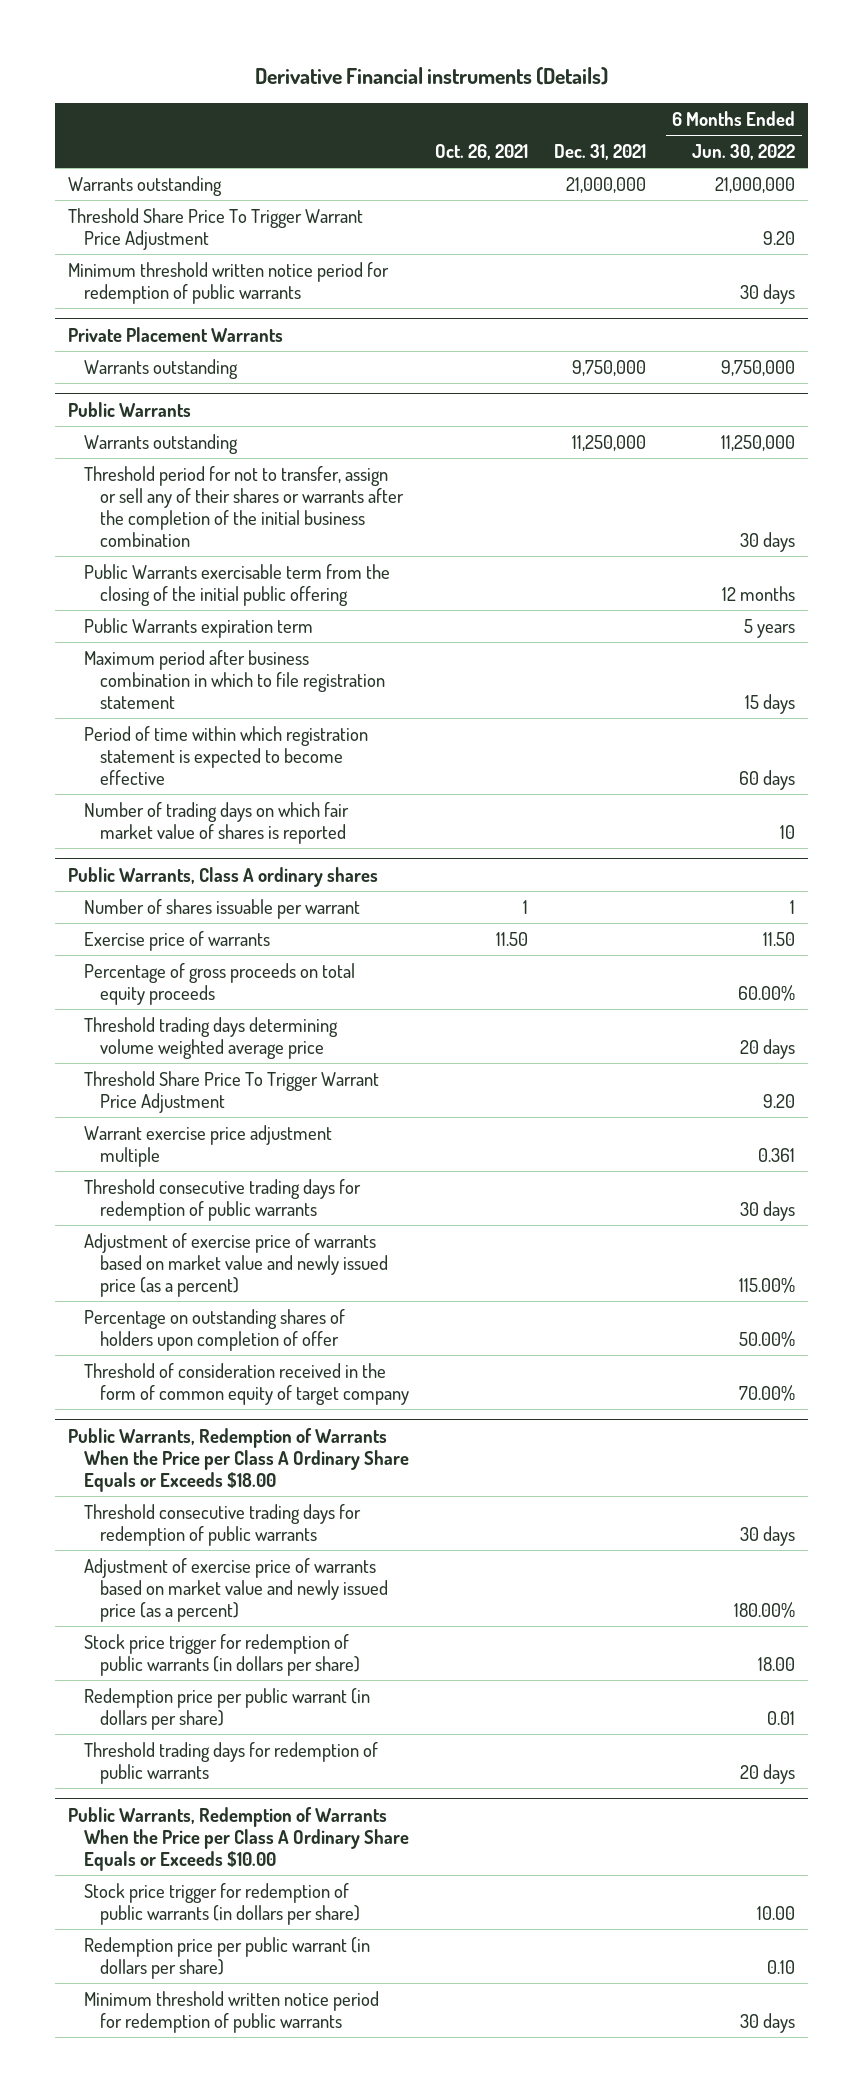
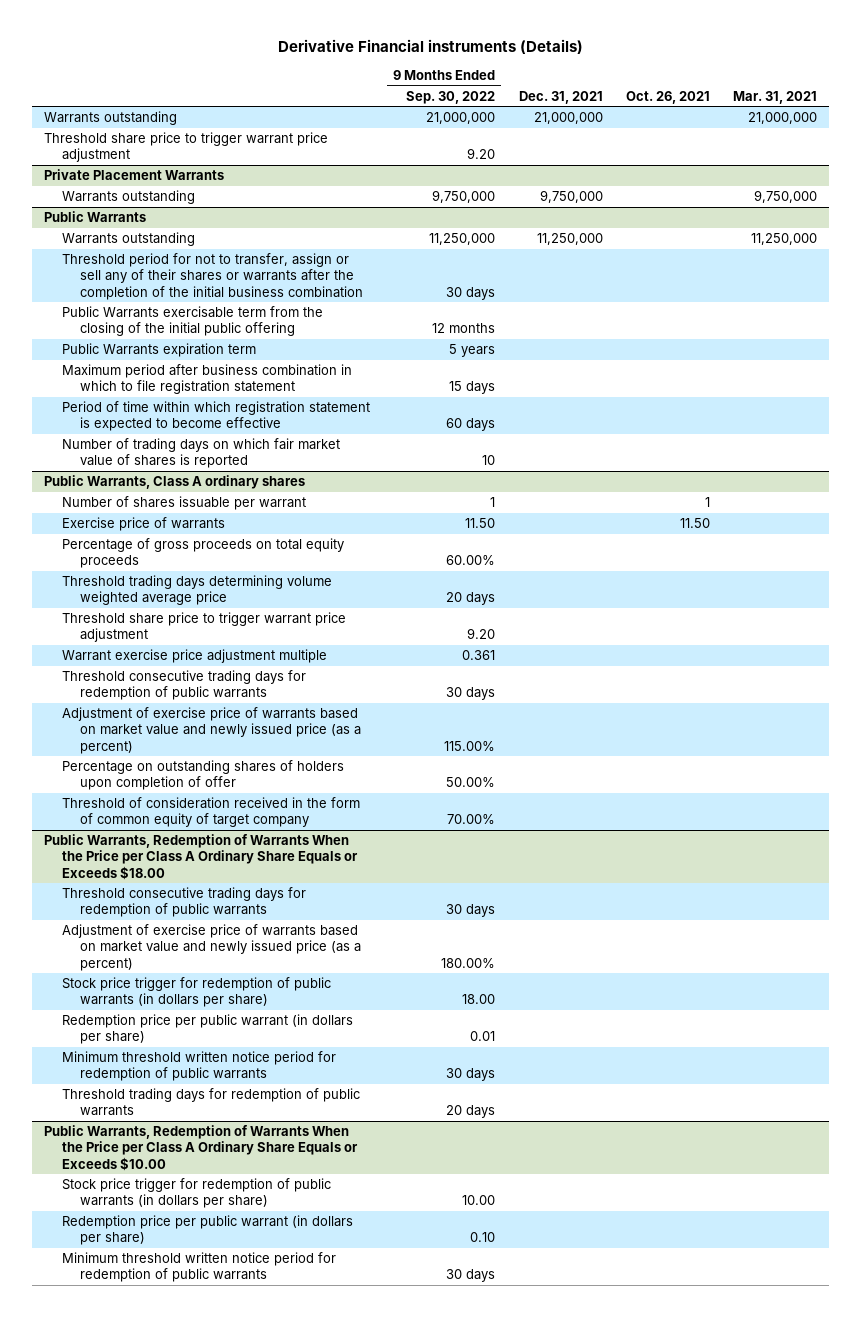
- | Oct. 26, 2021 | Dec. 31, 2021 | 6 Months Ended Jun. 30, 2022
+ | 9 Months Ended Sep. 30, 2022 | Dec. 31, 2021 | Oct. 26, 2021 | Mar. 31, 2021
- Threshold Share Price To Trigger Warrant Price Adjustment | | | 9.20
- Minimum threshold written notice period for redemption of public warrants | | | 30 days
+ Threshold share price to trigger warrant price adjustment | 9.20 | | |
@ Public Warrants, Class A ordinary shares
- Threshold Share Price To Trigger Warrant Price Adjustment | | | 9.20
+ Threshold share price to trigger warrant price adjustment | 9.20 | | |
@ Public Warrants, Redemption of Warrants When the Price per Class A Ordinary Share Equals or Exceeds $18.00
+ Minimum threshold written notice period for redemption of public warrants | 30 days | | |

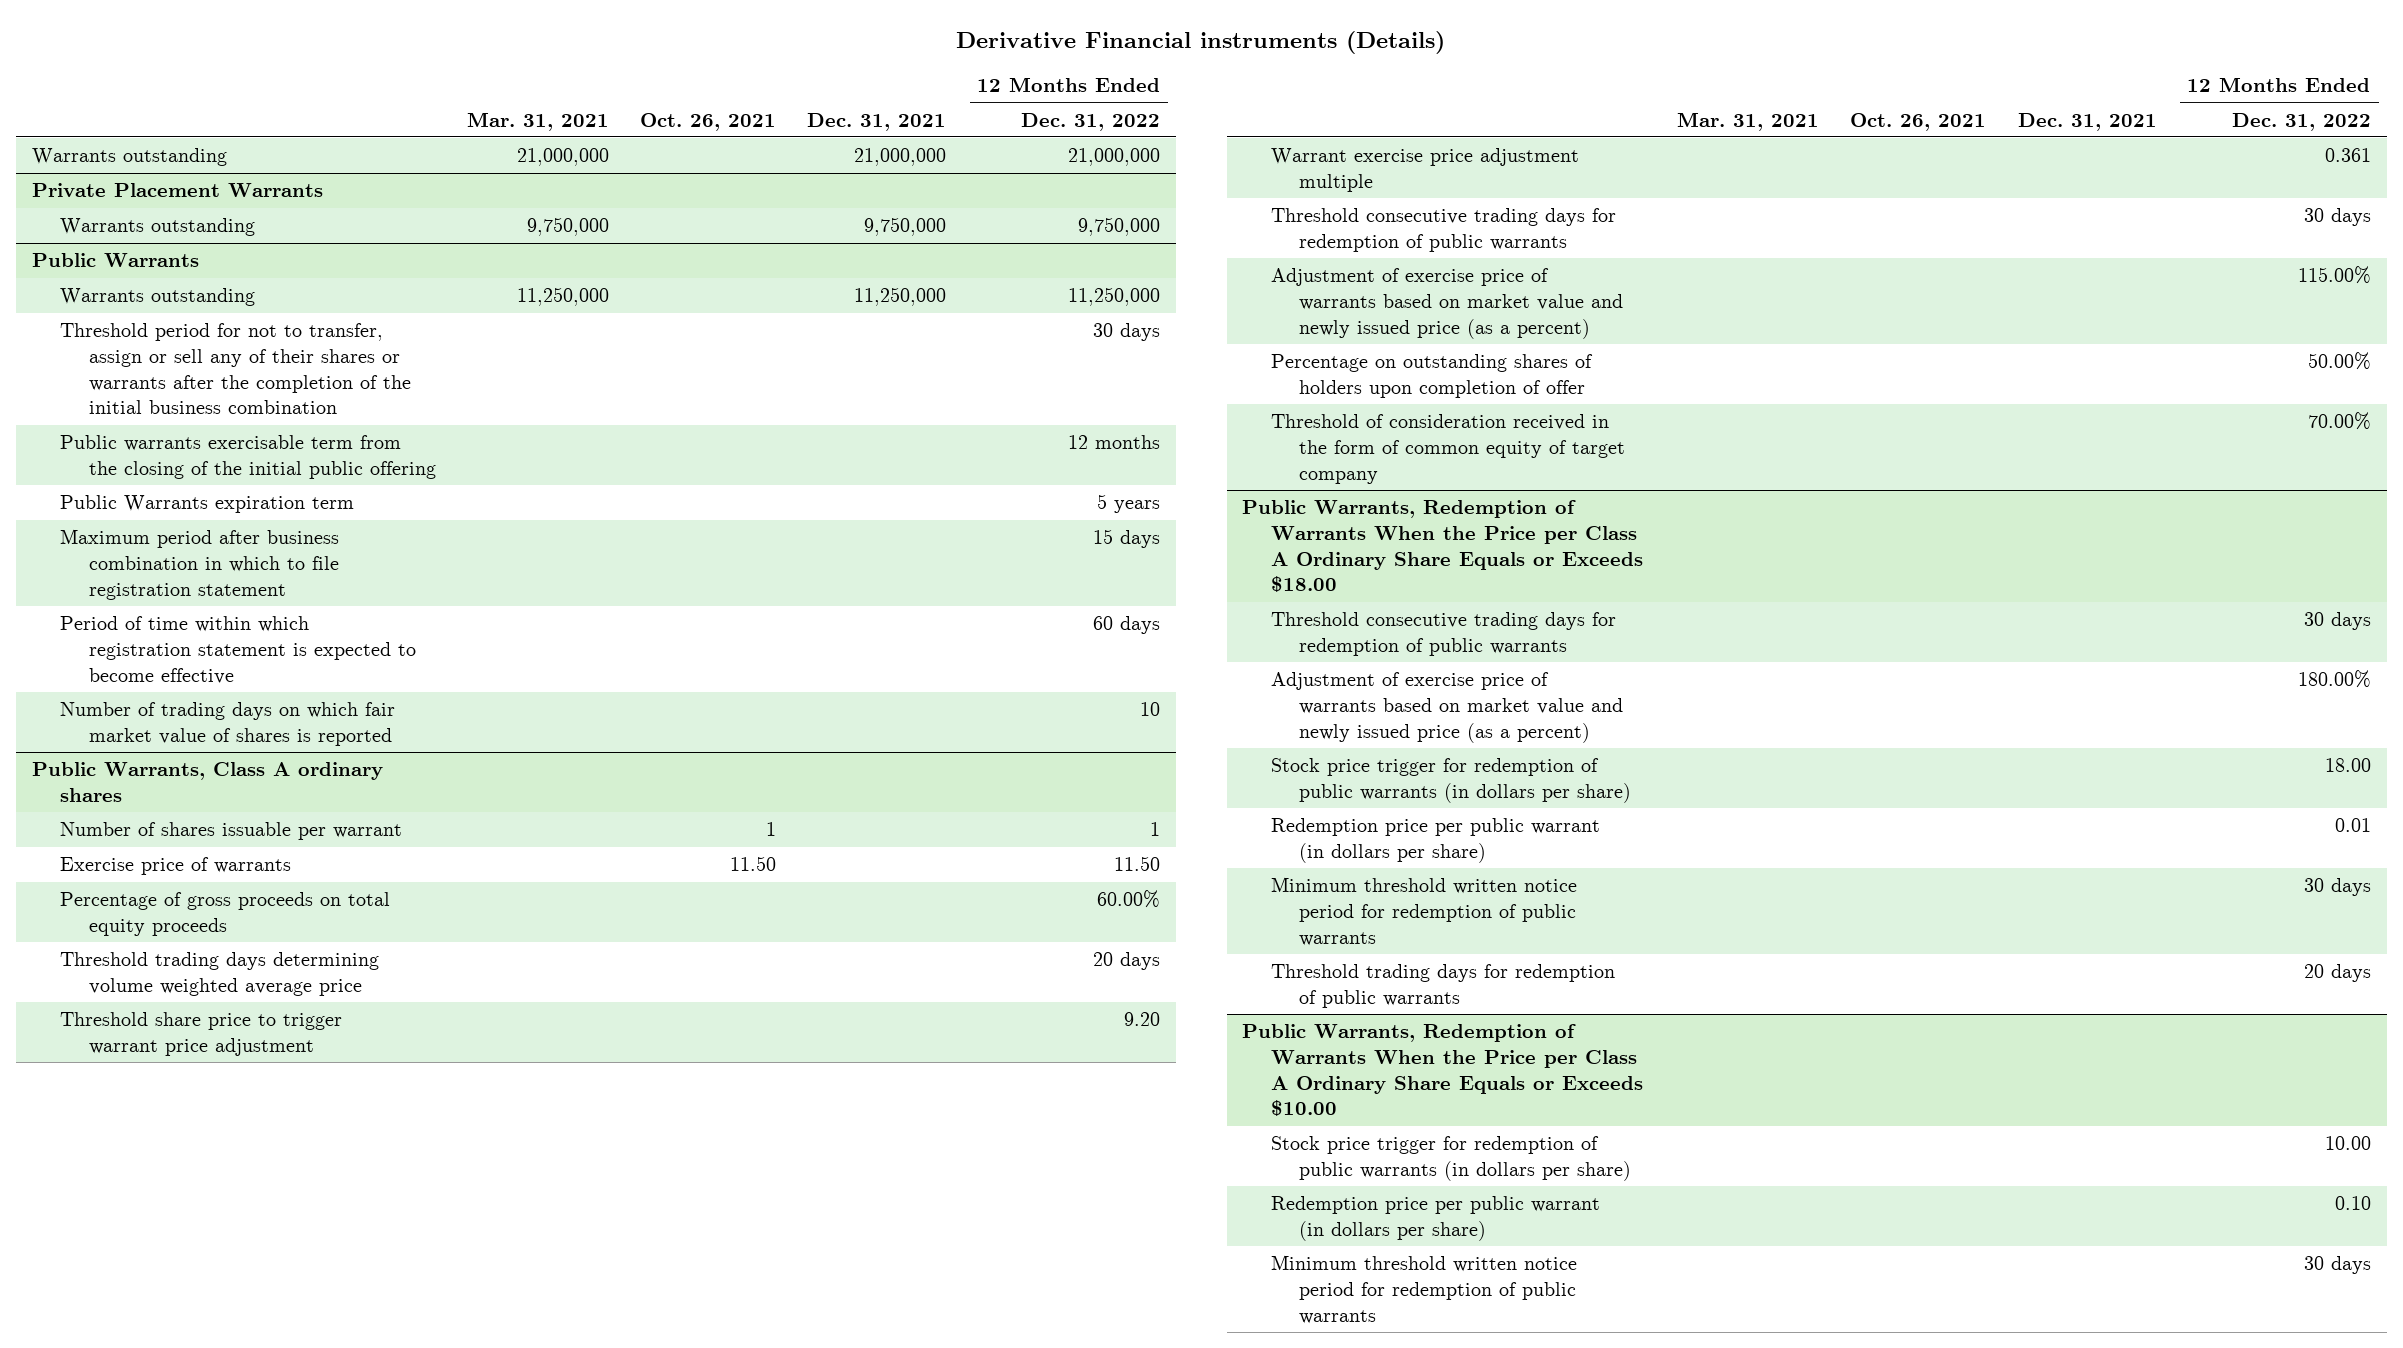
- | 9 Months Ended Sep. 30, 2022 | Dec. 31, 2021 | Oct. 26, 2021 | Mar. 31, 2021
+ | Mar. 31, 2021 | Oct. 26, 2021 | Dec. 31, 2021 | 12 Months Ended Dec. 31, 2022
- Threshold share price to trigger warrant price adjustment | 9.20 | | |
@ Public Warrants
- Public Warrants exercisable term from the closing of the initial public offering | 12 months | | |
+ Public warrants exercisable term from the closing of the initial public offering | | | | 12 months

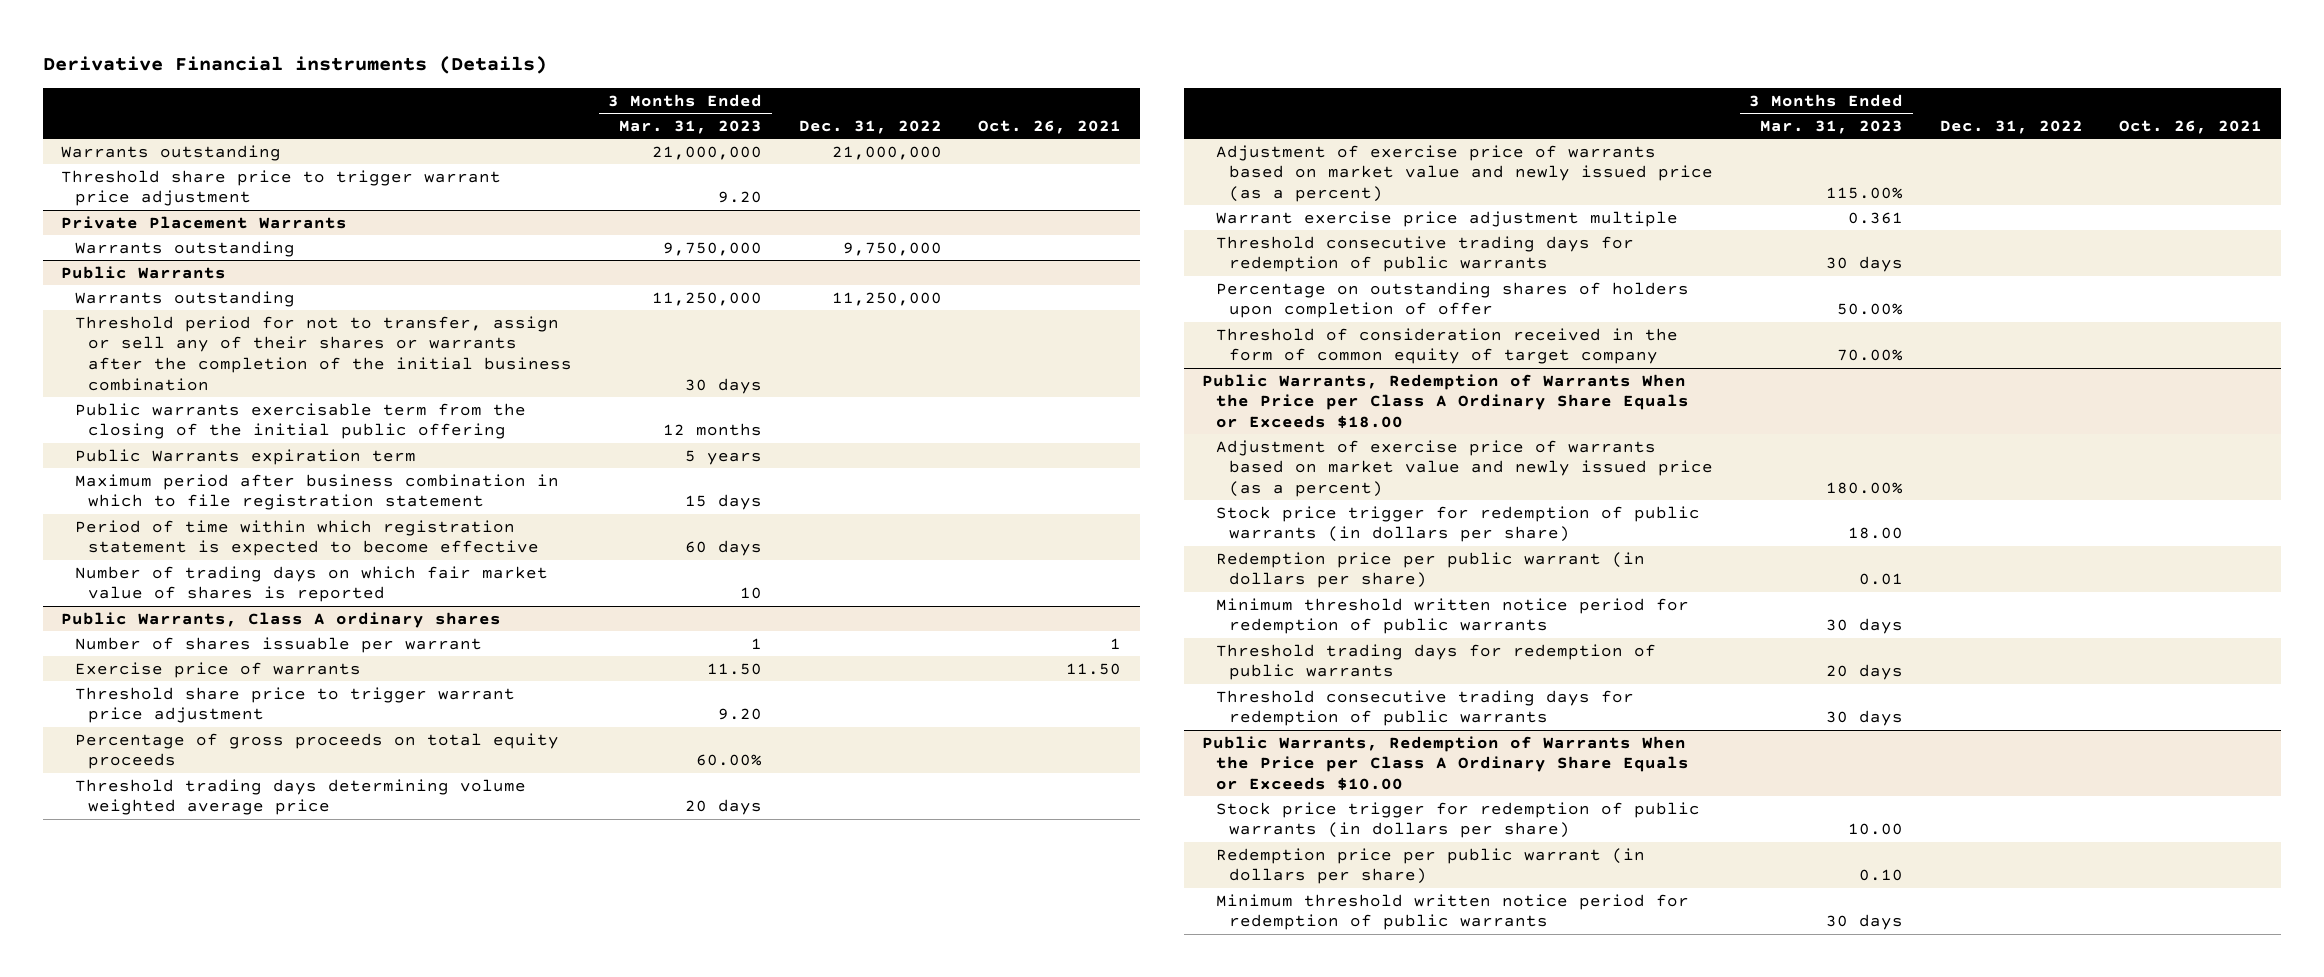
- | Mar. 31, 2021 | Oct. 26, 2021 | Dec. 31, 2021 | 12 Months Ended Dec. 31, 2022
+ | 3 Months Ended Mar. 31, 2023 | Dec. 31, 2022 | Oct. 26, 2021
+ Threshold share price to trigger warrant price adjustment | 9.20 | |
@ Public Warrants, Class A ordinary shares
moved up: Threshold share price to trigger warrant price adjustment | 9.20 | |
moved up: Adjustment of exercise price of warrants based on market value and newly issued price (as a percent) | 115.00% | |
@ Public Warrants, Redemption of Warrants When the Price per Class A Ordinary Share Equals or Exceeds $18.00
moved down: Threshold consecutive trading days for redemption of public warrants | 30 days | |

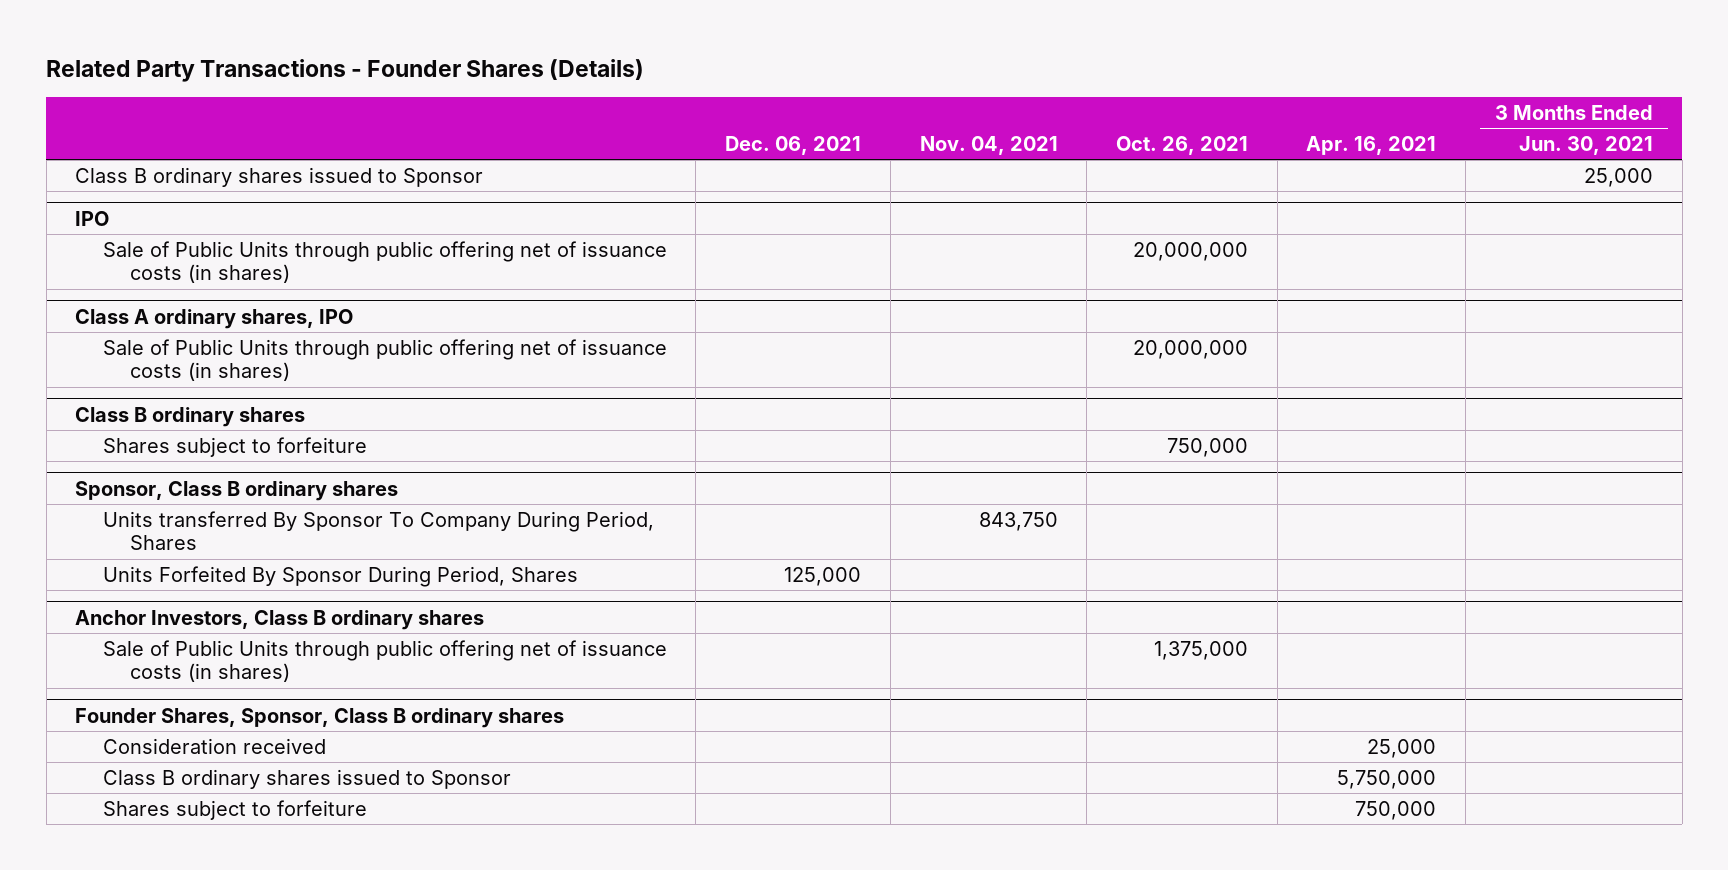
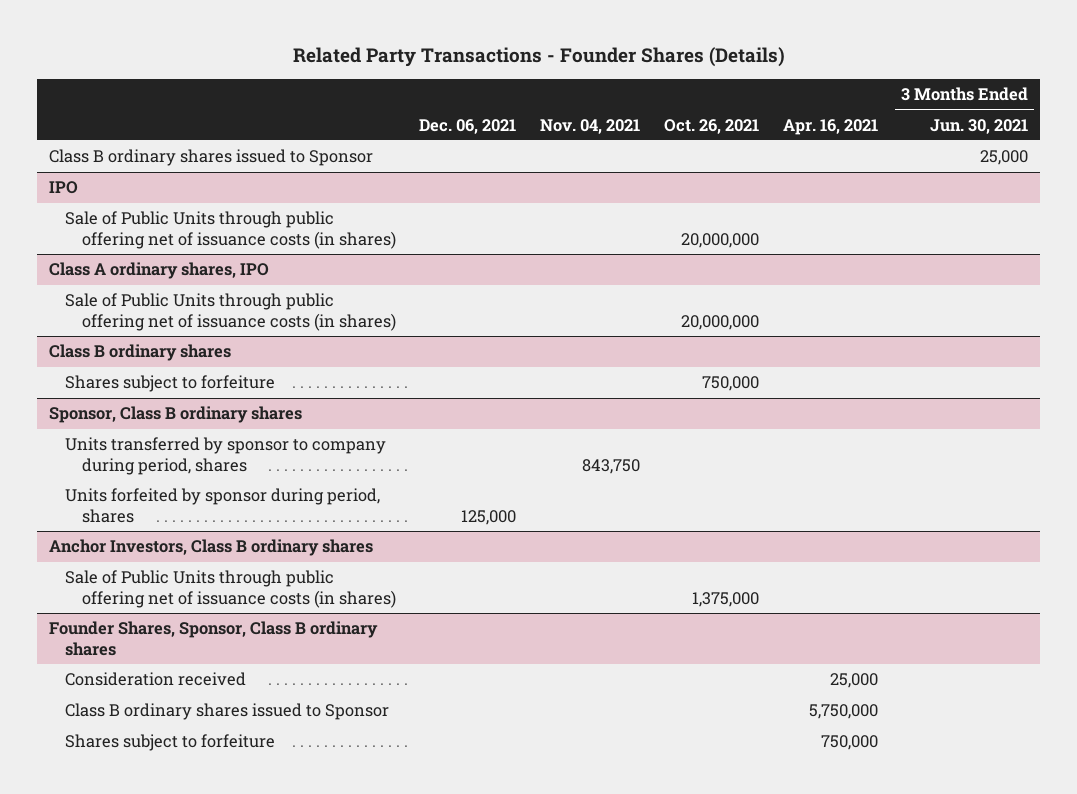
@ Sponsor, Class B ordinary shares
- Units transferred By Sponsor To Company During Period, Shares | | 843,750 | | |
- Units Forfeited By Sponsor During Period, Shares | 125,000 | | | |
+ Units transferred by sponsor to company during period, shares | | 843,750 | | |
+ Units forfeited by sponsor during period, shares | 125,000 | | | |

